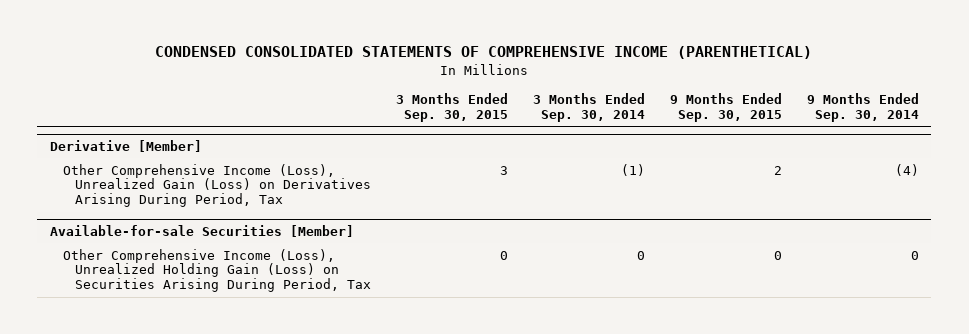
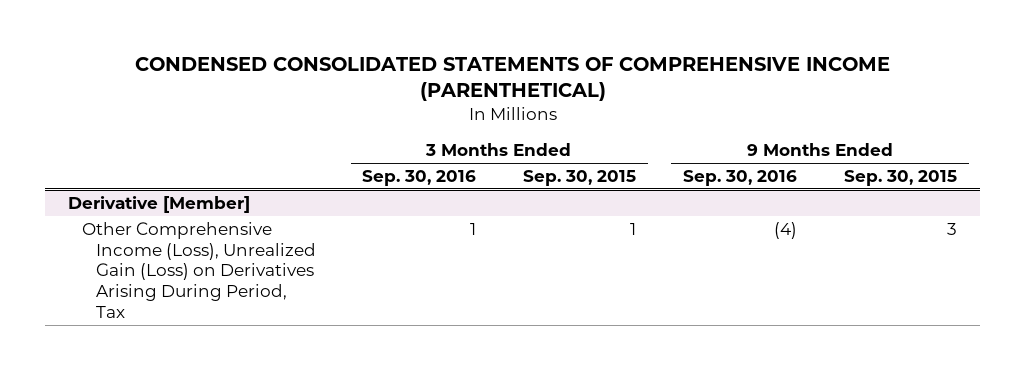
- | 3 Months Ended Sep. 30, 2015 | 3 Months Ended Sep. 30, 2014 | 9 Months Ended Sep. 30, 2015 | 9 Months Ended Sep. 30, 2014
+ | 3 Months Ended Sep. 30, 2016 | 3 Months Ended Sep. 30, 2015 | 9 Months Ended Sep. 30, 2016 | 9 Months Ended Sep. 30, 2015
@ Derivative [Member]
- Other Comprehensive Income (Loss), Unrealized Gain (Loss) on Derivatives Arising During Period, Tax | 3 | (1) | 2 | (4)
- Available-for-sale Securities [Member]
- Other Comprehensive Income (Loss), Unrealized Holding Gain (Loss) on Securities Arising During Period, Tax | 0 | 0 | 0 | 0
@ Derivative [Member]
+ Other Comprehensive Income (Loss), Unrealized Gain (Loss) on Derivatives Arising During Period, Tax | 1 | 1 | (4) | 3

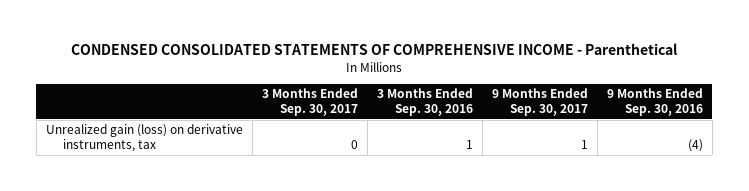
- CONDENSED CONSOLIDATED STATEMENTS OF COMPREHENSIVE INCOME (PARENTHETICAL)
+ CONDENSED CONSOLIDATED STATEMENTS OF COMPREHENSIVE INCOME - Parenthetical
- | 3 Months Ended Sep. 30, 2016 | 3 Months Ended Sep. 30, 2015 | 9 Months Ended Sep. 30, 2016 | 9 Months Ended Sep. 30, 2015
+ | 3 Months Ended Sep. 30, 2017 | 3 Months Ended Sep. 30, 2016 | 9 Months Ended Sep. 30, 2017 | 9 Months Ended Sep. 30, 2016
- Derivative [Member]
- Other Comprehensive Income (Loss), Unrealized Gain (Loss) on Derivatives Arising During Period, Tax | 1 | 1 | (4) | 3
+ Unrealized gain (loss) on derivative instruments, tax | 0 | 1 | 1 | (4)

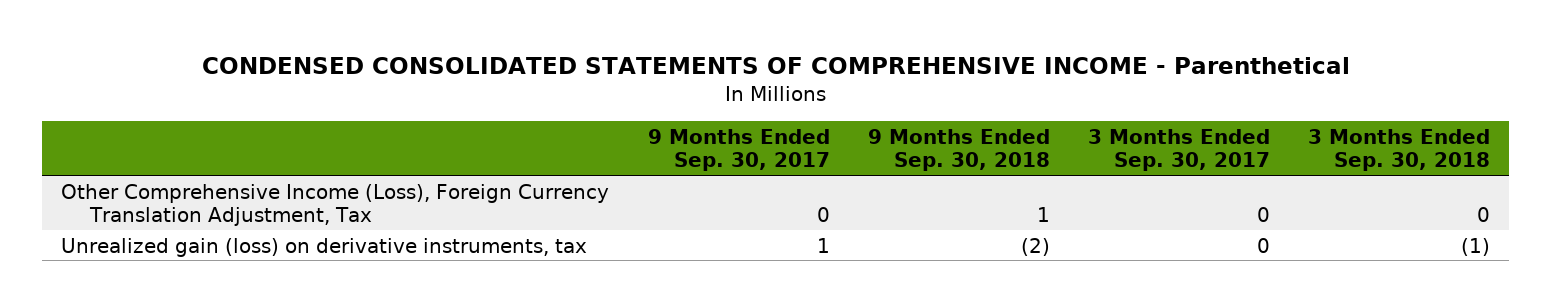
- | 3 Months Ended Sep. 30, 2017 | 3 Months Ended Sep. 30, 2016 | 9 Months Ended Sep. 30, 2017 | 9 Months Ended Sep. 30, 2016
+ | 9 Months Ended Sep. 30, 2017 | 9 Months Ended Sep. 30, 2018 | 3 Months Ended Sep. 30, 2017 | 3 Months Ended Sep. 30, 2018
+ Other Comprehensive Income (Loss), Foreign Currency Translation Adjustment, Tax | 0 | 1 | 0 | 0

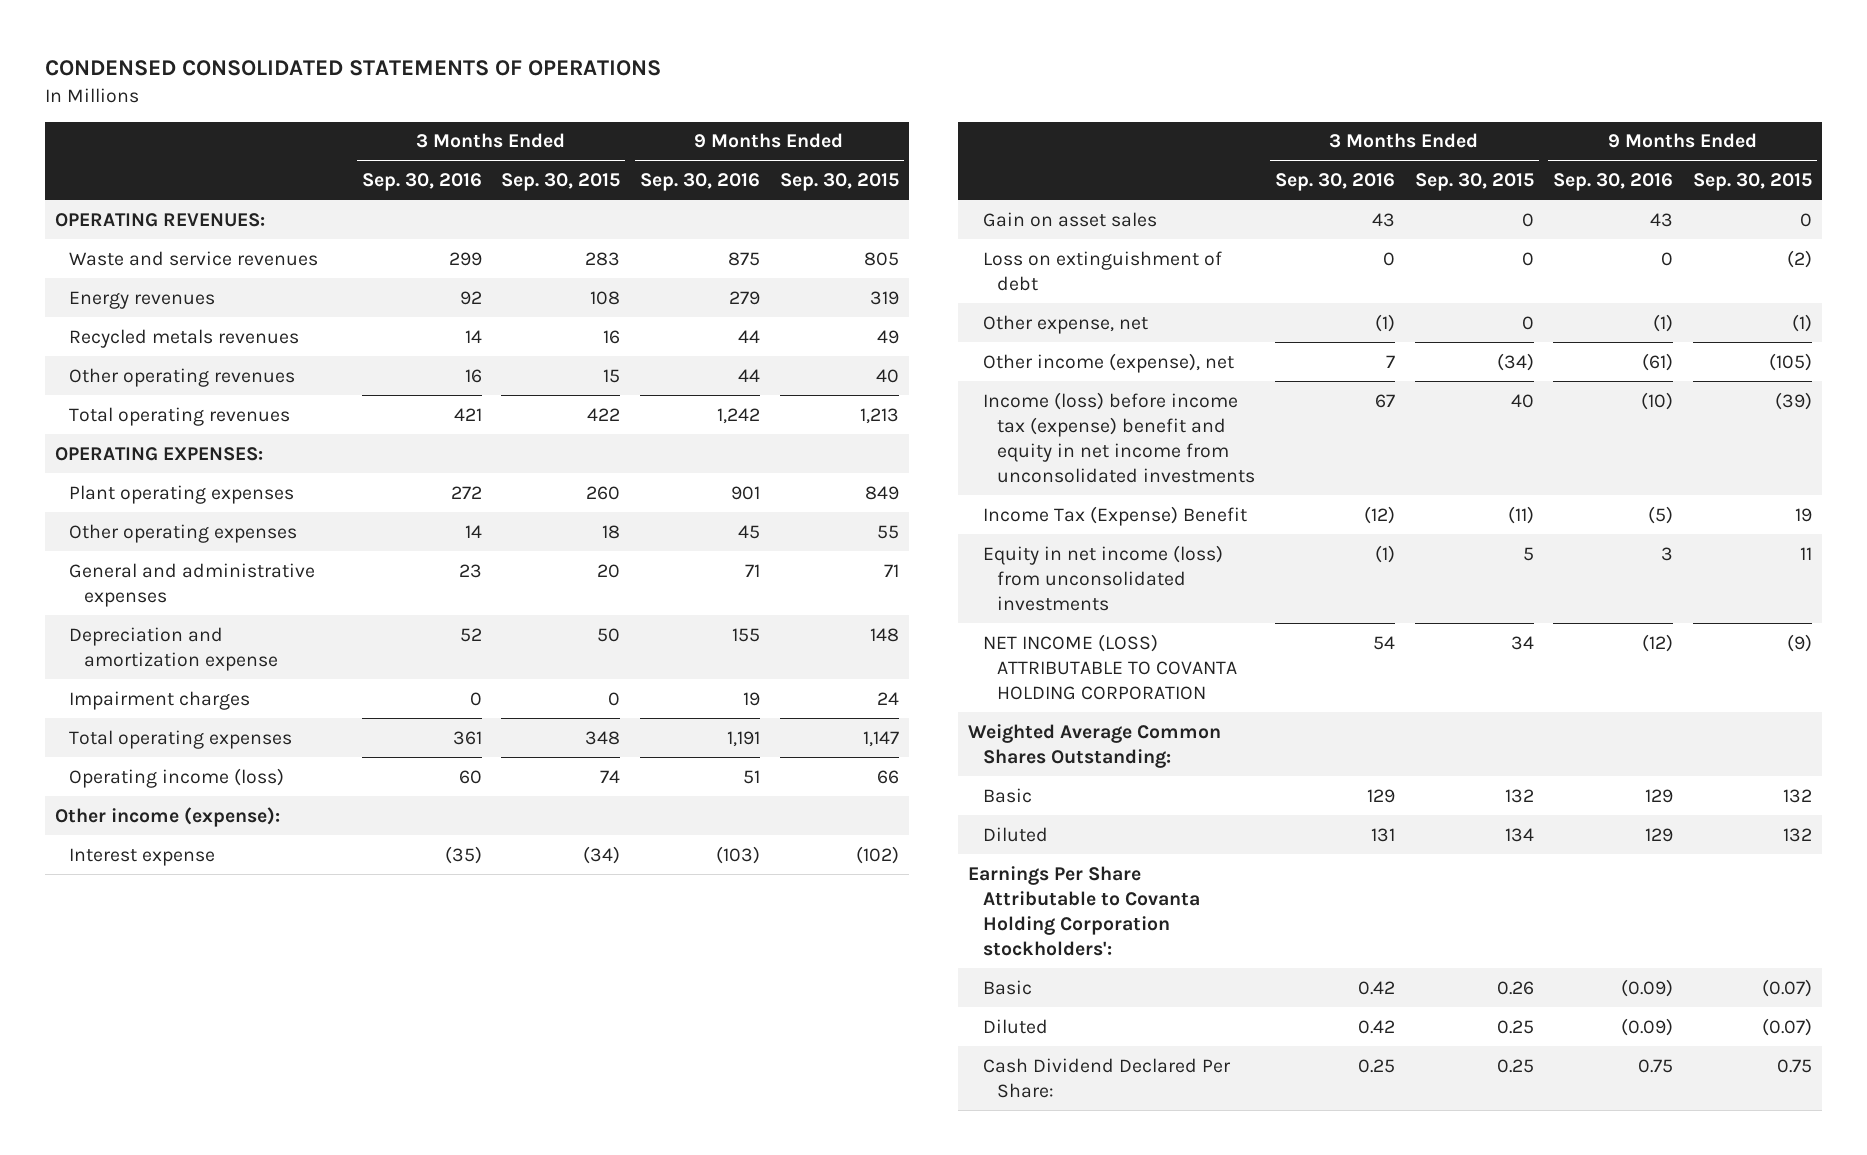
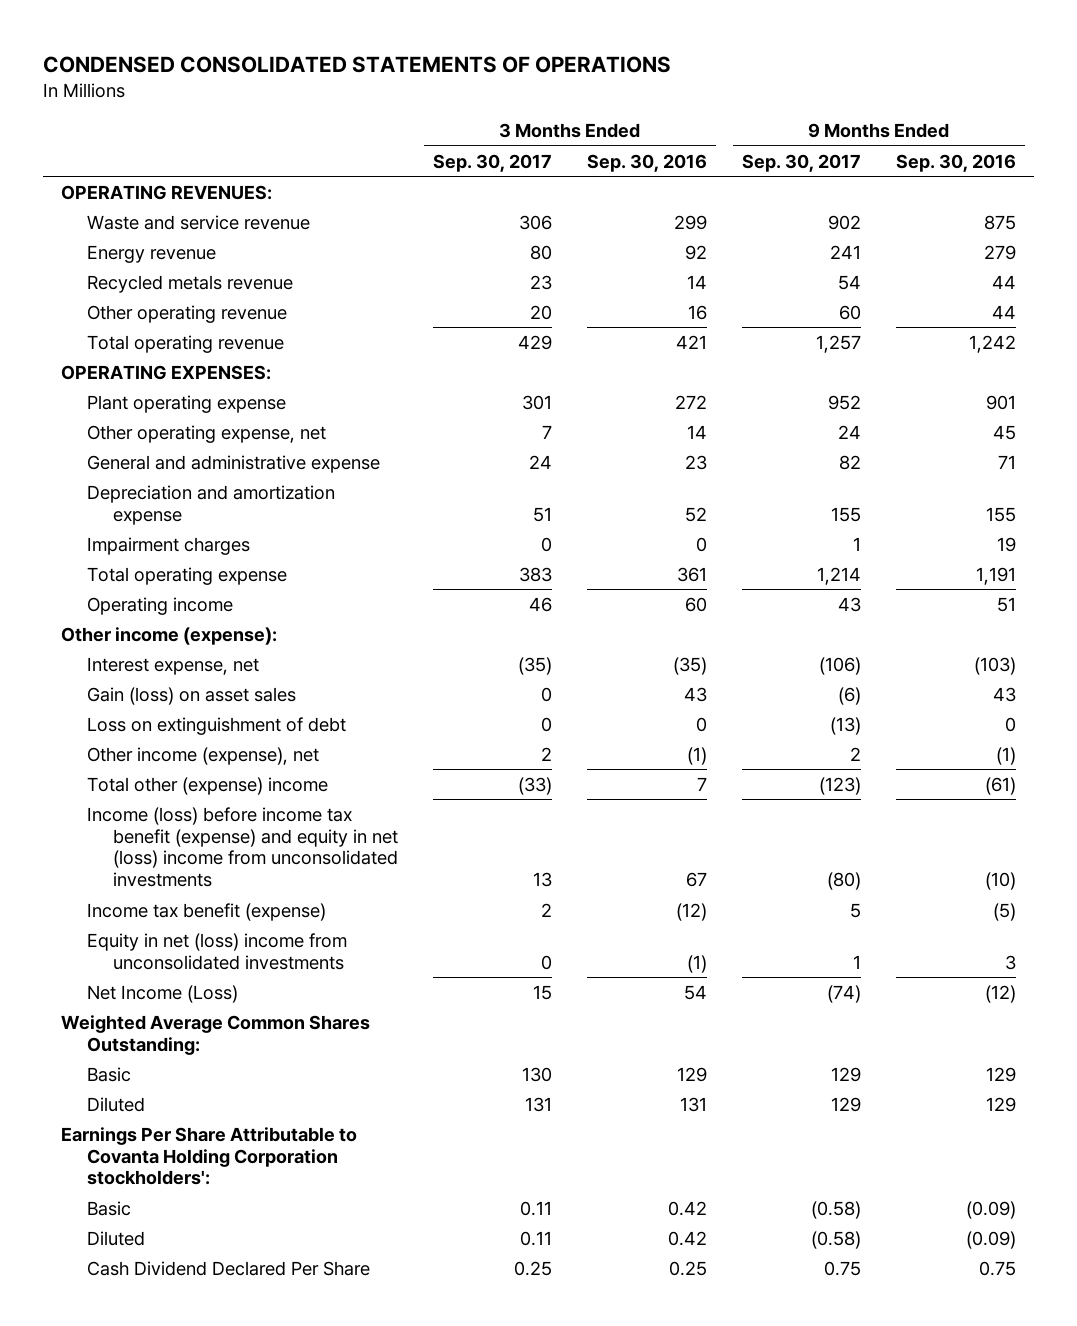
- | 3 Months Ended Sep. 30, 2016 | 3 Months Ended Sep. 30, 2015 | 9 Months Ended Sep. 30, 2016 | 9 Months Ended Sep. 30, 2015
+ | 3 Months Ended Sep. 30, 2017 | 3 Months Ended Sep. 30, 2016 | 9 Months Ended Sep. 30, 2017 | 9 Months Ended Sep. 30, 2016
- Waste and service revenues | 299 | 283 | 875 | 805
- Energy revenues | 92 | 108 | 279 | 319
- Recycled metals revenues | 14 | 16 | 44 | 49
- Other operating revenues | 16 | 15 | 44 | 40
- Total operating revenues | 421 | 422 | 1,242 | 1,213
+ Waste and service revenue | 306 | 299 | 902 | 875
+ Energy revenue | 80 | 92 | 241 | 279
+ Recycled metals revenue | 23 | 14 | 54 | 44
+ Other operating revenue | 20 | 16 | 60 | 44
+ Total operating revenue | 429 | 421 | 1,257 | 1,242
- Plant operating expenses | 272 | 260 | 901 | 849
- Other operating expenses | 14 | 18 | 45 | 55
- General and administrative expenses | 23 | 20 | 71 | 71
+ Plant operating expense | 301 | 272 | 952 | 901
+ Other operating expense, net | 7 | 14 | 24 | 45
+ General and administrative expense | 24 | 23 | 82 | 71
- Total operating expenses | 361 | 348 | 1,191 | 1,147
- Operating income (loss) | 60 | 74 | 51 | 66
+ Total operating expense | 383 | 361 | 1,214 | 1,191
+ Operating income | 46 | 60 | 43 | 51
- Interest expense | (35) | (34) | (103) | (102)
- Gain on asset sales | 43 | 0 | 43 | 0
+ Interest expense, net | (35) | (35) | (106) | (103)
+ Gain (loss) on asset sales | 0 | 43 | (6) | 43
- Other expense, net | (1) | 0 | (1) | (1)
- Other income (expense), net | 7 | (34) | (61) | (105)
- Income (loss) before income tax (expense) benefit and equity in net income from unconsolidated investments | 67 | 40 | (10) | (39)
- Income Tax (Expense) Benefit | (12) | (11) | (5) | 19
- Equity in net income (loss) from unconsolidated investments | (1) | 5 | 3 | 11
- NET INCOME (LOSS) ATTRIBUTABLE TO COVANTA HOLDING CORPORATION | 54 | 34 | (12) | (9)
+ Other income (expense), net | 2 | (1) | 2 | (1)
+ Total other (expense) income | (33) | 7 | (123) | (61)
+ Income (loss) before income tax benefit (expense) and equity in net (loss) income from unconsolidated investments | 13 | 67 | (80) | (10)
+ Income tax benefit (expense) | 2 | (12) | 5 | (5)
+ Equity in net (loss) income from unconsolidated investments | 0 | (1) | 1 | 3
+ Net Income (Loss) | 15 | 54 | (74) | (12)
- Cash Dividend Declared Per Share: | 0.25 | 0.25 | 0.75 | 0.75
+ Cash Dividend Declared Per Share | 0.25 | 0.25 | 0.75 | 0.75

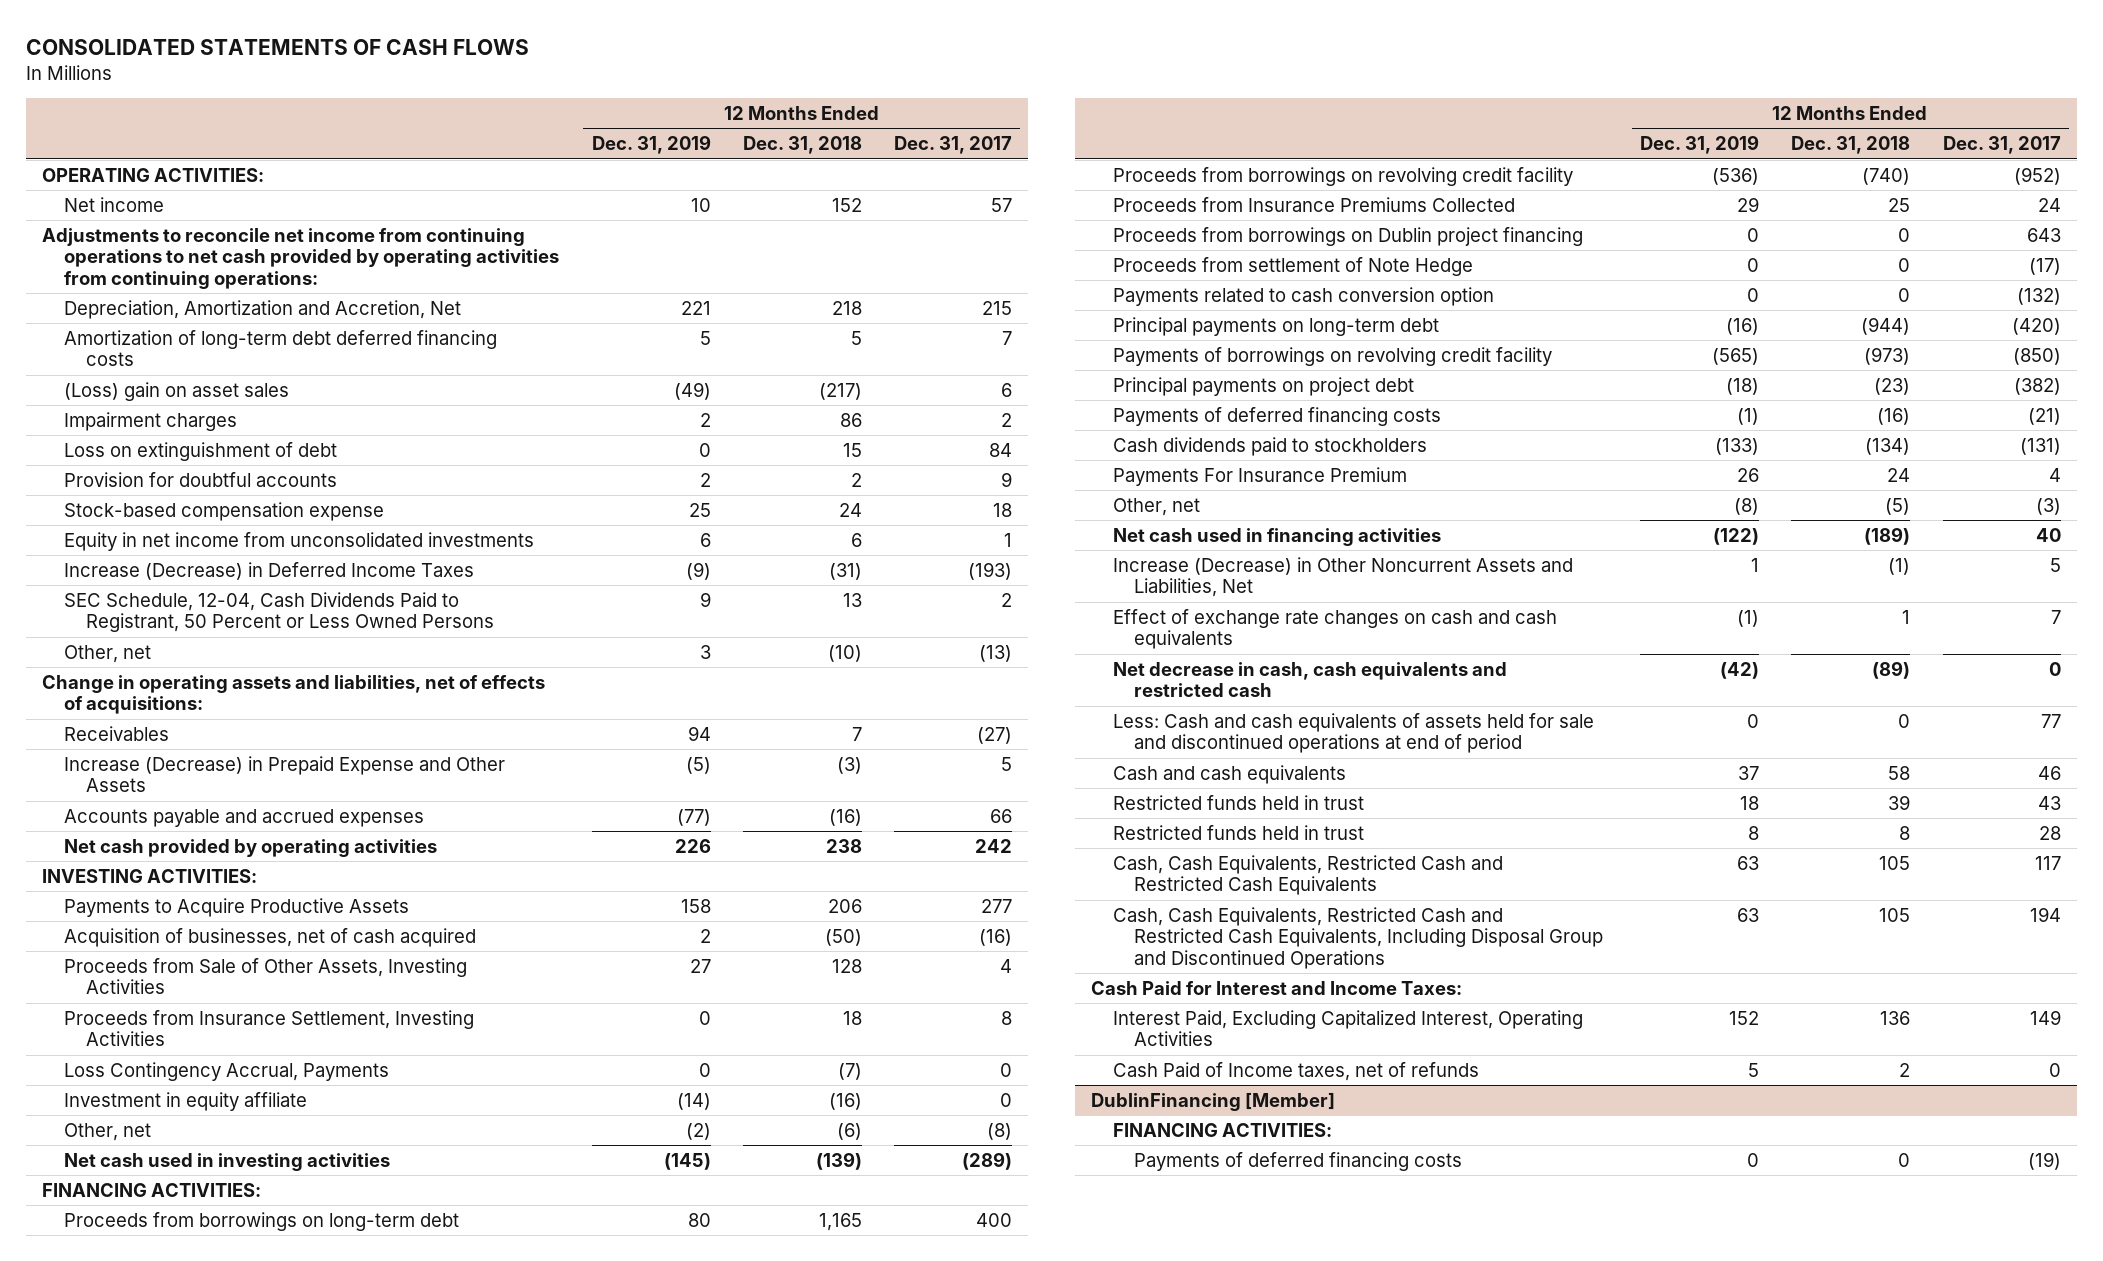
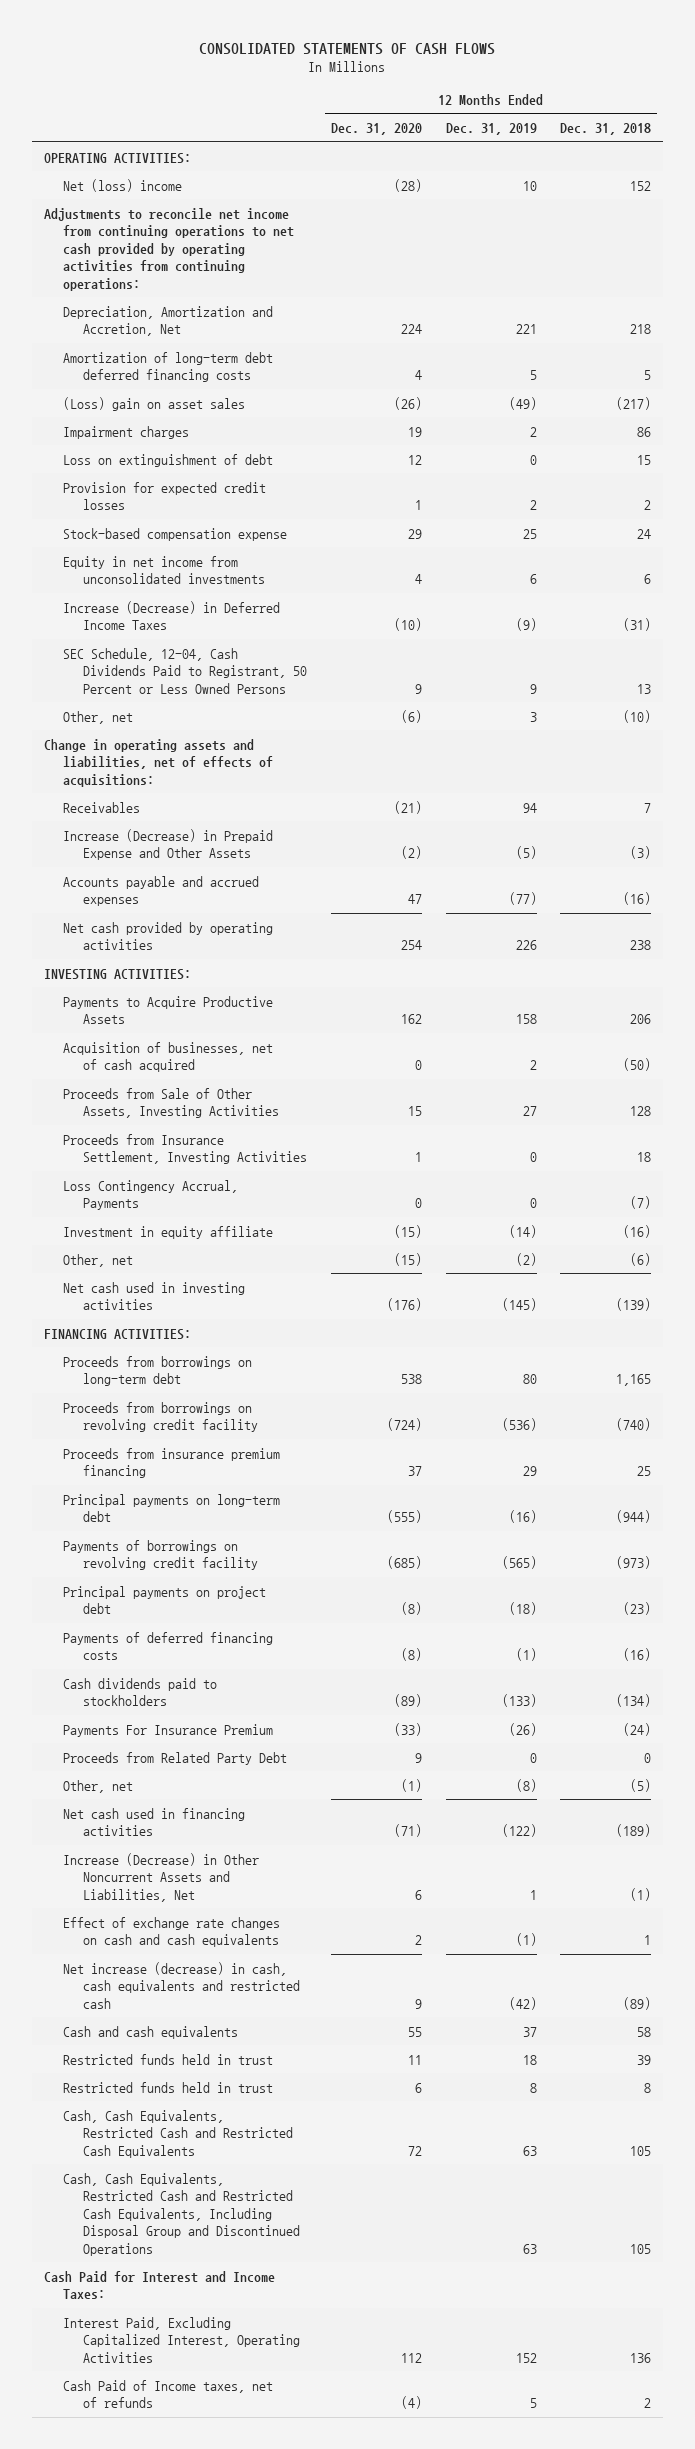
- | 12 Months Ended Dec. 31, 2019 | 12 Months Ended Dec. 31, 2018 | 12 Months Ended Dec. 31, 2017
+ | 12 Months Ended Dec. 31, 2020 | 12 Months Ended Dec. 31, 2019 | 12 Months Ended Dec. 31, 2018
- Net income | 10 | 152 | 57
+ Net (loss) income | (28) | 10 | 152
- Provision for doubtful accounts | 2 | 2 | 9
+ Provision for expected credit losses | 1 | 2 | 2
- Proceeds from Insurance Premiums Collected | 29 | 25 | 24
- Proceeds from borrowings on Dublin project financing | 0 | 0 | 643
- Proceeds from settlement of Note Hedge | 0 | 0 | (17)
- Payments related to cash conversion option | 0 | 0 | (132)
+ Proceeds from insurance premium financing | 37 | 29 | 25
- Payments For Insurance Premium | 26 | 24 | 4
+ Payments For Insurance Premium | (33) | (26) | (24)
+ Proceeds from Related Party Debt | 9 | 0 | 0
- Net decrease in cash, cash equivalents and restricted cash | (42) | (89) | 0
- Less: Cash and cash equivalents of assets held for sale and discontinued operations at end of period | 0 | 0 | 77
+ Net increase (decrease) in cash, cash equivalents and restricted cash | 9 | (42) | (89)
- DublinFinancing [Member]
- FINANCING ACTIVITIES:
- Payments of deferred financing costs | 0 | 0 | (19)

